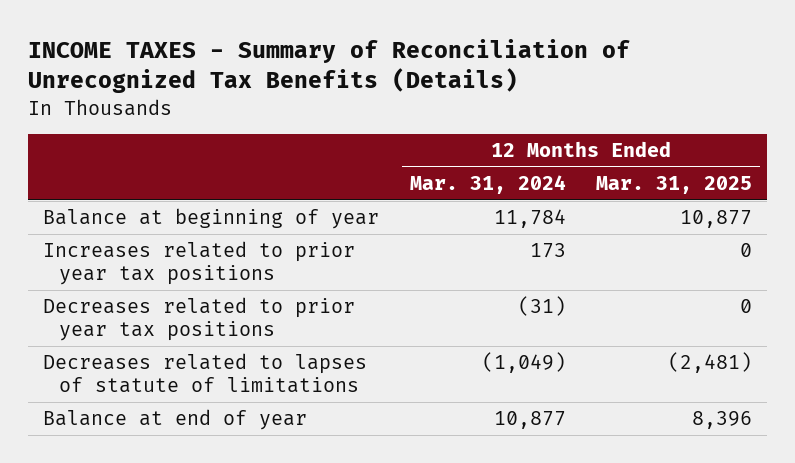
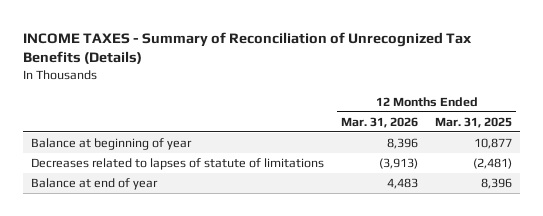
- | 12 Months Ended Mar. 31, 2024 | 12 Months Ended Mar. 31, 2025
+ | 12 Months Ended Mar. 31, 2026 | 12 Months Ended Mar. 31, 2025
- Increases related to prior year tax positions | 173 | 0
- Decreases related to prior year tax positions | (31) | 0

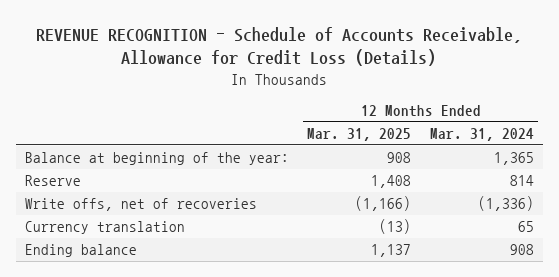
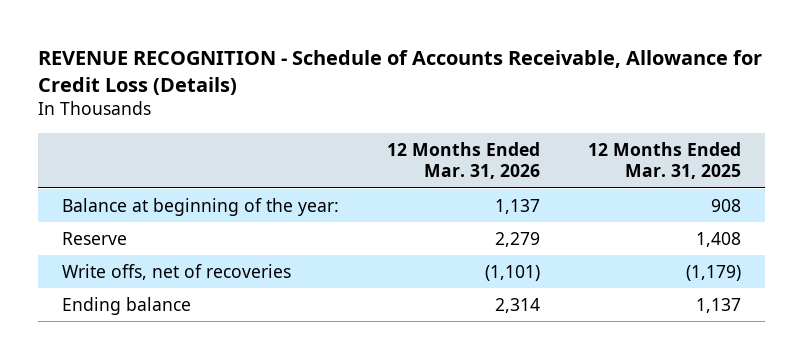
- | 12 Months Ended Mar. 31, 2025 | 12 Months Ended Mar. 31, 2024
+ | 12 Months Ended Mar. 31, 2026 | 12 Months Ended Mar. 31, 2025
- Write offs, net of recoveries | (1,166) | (1,336)
- Currency translation | (13) | 65
+ Write offs, net of recoveries | (1,101) | (1,179)

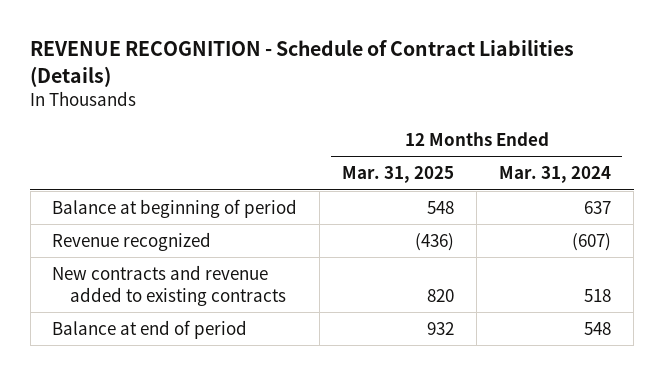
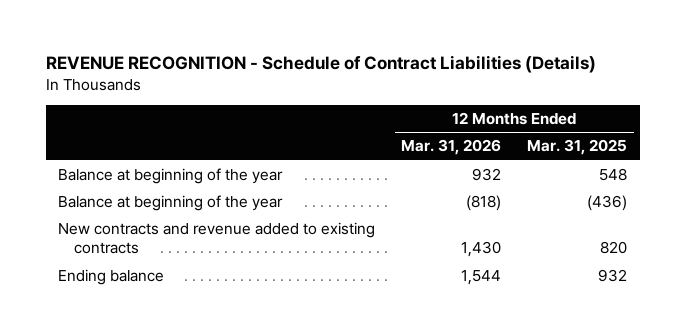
- | 12 Months Ended Mar. 31, 2025 | 12 Months Ended Mar. 31, 2024
+ | 12 Months Ended Mar. 31, 2026 | 12 Months Ended Mar. 31, 2025
- Balance at beginning of period | 548 | 637
- Revenue recognized | (436) | (607)
+ Balance at beginning of the year | 932 | 548
+ Balance at beginning of the year | (818) | (436)
- Balance at end of period | 932 | 548
+ Ending balance | 1,544 | 932

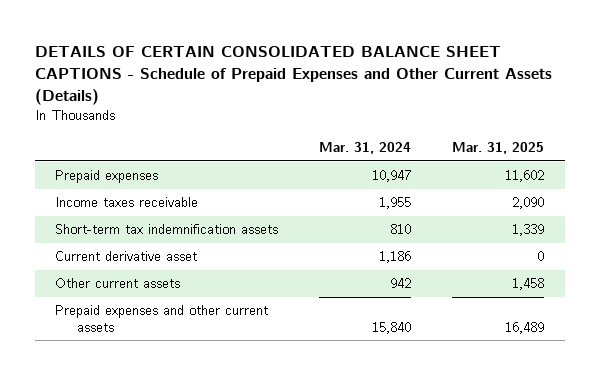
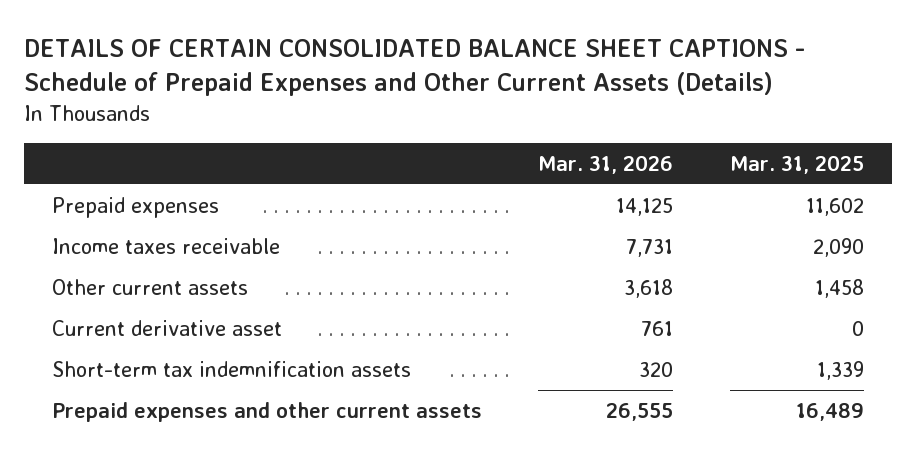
- | Mar. 31, 2024 | Mar. 31, 2025
+ | Mar. 31, 2026 | Mar. 31, 2025
moved down: Current derivative asset | 761 | 0
moved down: Short-term tax indemnification assets | 320 | 1,339

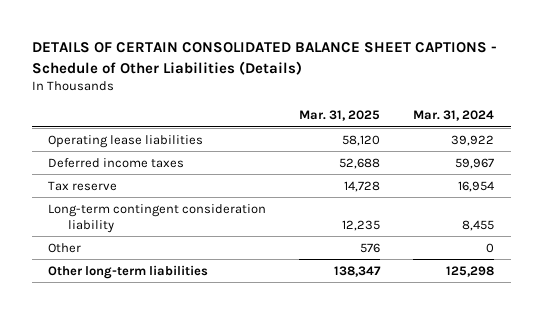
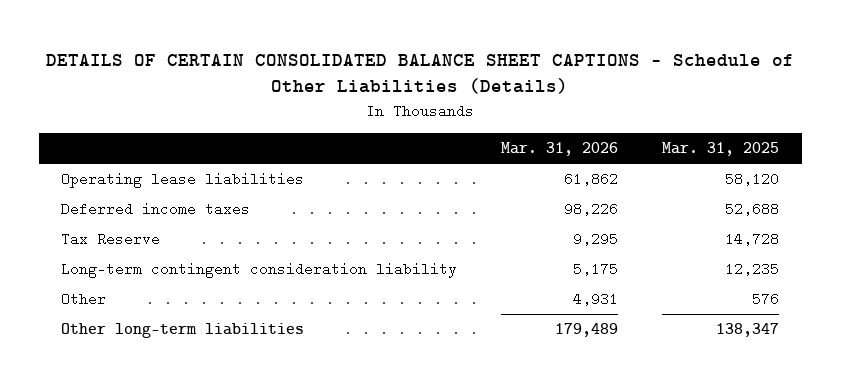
- | Mar. 31, 2025 | Mar. 31, 2024
+ | Mar. 31, 2026 | Mar. 31, 2025
- Tax reserve | 14,728 | 16,954
+ Tax Reserve | 9,295 | 14,728

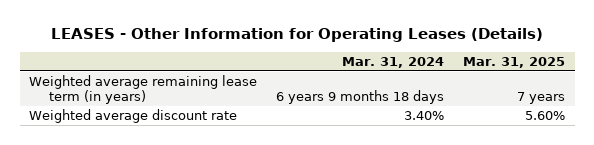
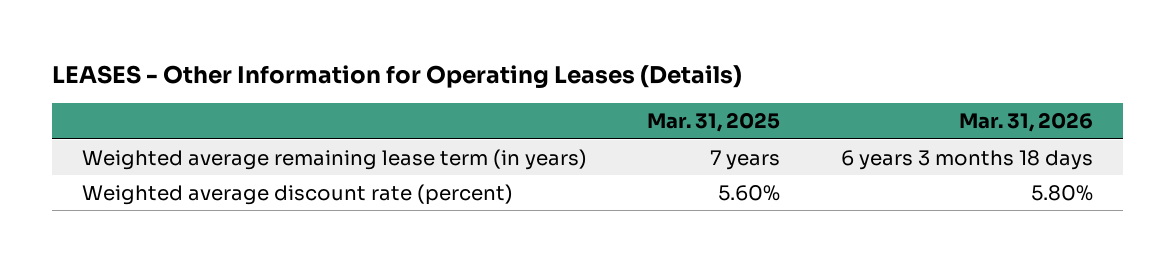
- | Mar. 31, 2024 | Mar. 31, 2025
+ | Mar. 31, 2025 | Mar. 31, 2026
- Weighted average discount rate | 3.40% | 5.60%
+ Weighted average discount rate (percent) | 5.60% | 5.80%

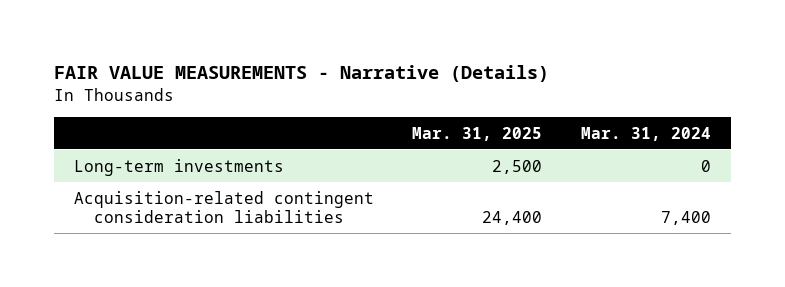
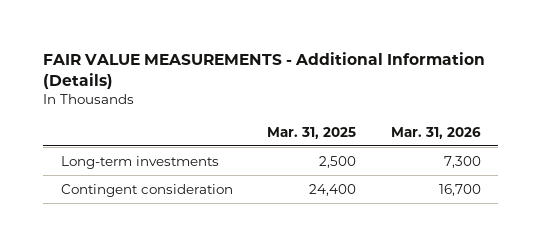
- FAIR VALUE MEASUREMENTS - Narrative (Details)
+ FAIR VALUE MEASUREMENTS - Additional Information (Details)
- | Mar. 31, 2025 | Mar. 31, 2024
+ | Mar. 31, 2025 | Mar. 31, 2026
- Acquisition-related contingent consideration liabilities | 24,400 | 7,400
+ Contingent consideration | 24,400 | 16,700

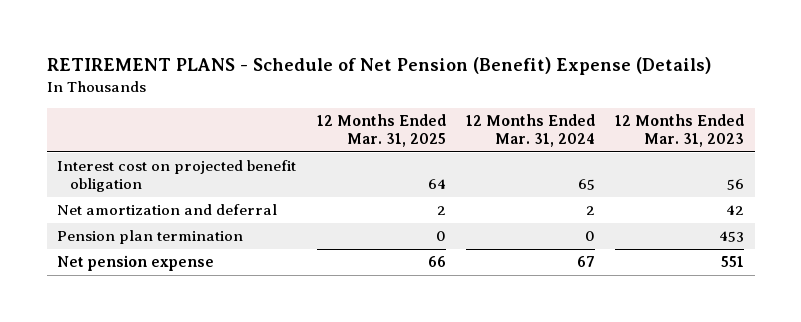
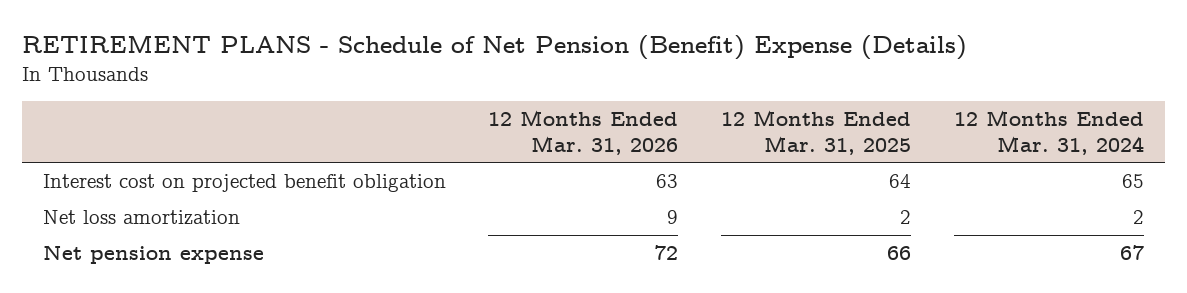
- | 12 Months Ended Mar. 31, 2025 | 12 Months Ended Mar. 31, 2024 | 12 Months Ended Mar. 31, 2023
+ | 12 Months Ended Mar. 31, 2026 | 12 Months Ended Mar. 31, 2025 | 12 Months Ended Mar. 31, 2024
- Net amortization and deferral | 2 | 2 | 42
- Pension plan termination | 0 | 0 | 453
+ Net loss amortization | 9 | 2 | 2

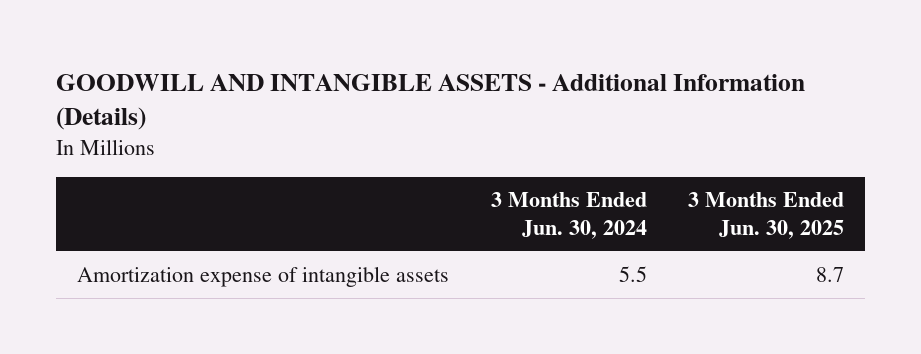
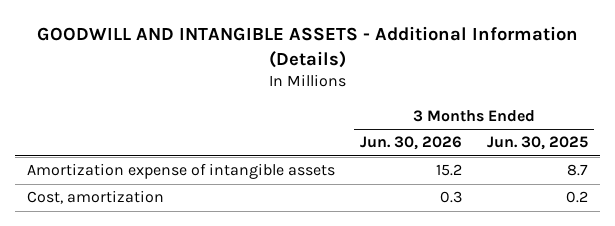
- | 3 Months Ended Jun. 30, 2024 | 3 Months Ended Jun. 30, 2025
+ | 3 Months Ended Jun. 30, 2026 | 3 Months Ended Jun. 30, 2025
+ Cost, amortization | 0.3 | 0.2

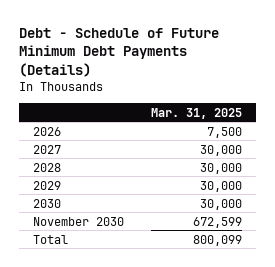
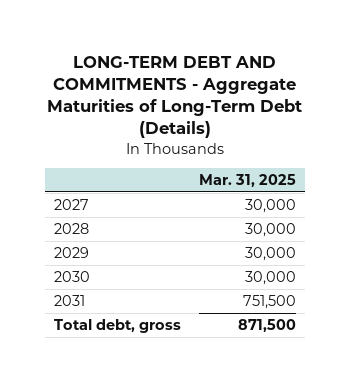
- Debt - Schedule of Future Minimum Debt Payments (Details)
+ LONG-TERM DEBT AND COMMITMENTS - Aggregate Maturities of Long-Term Debt (Details)
- 2026 | 7,500
- November 2030 | 672,599
- Total | 800,099
+ 2031 | 751,500
+ Total debt, gross | 871,500

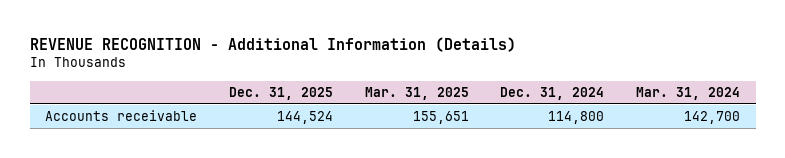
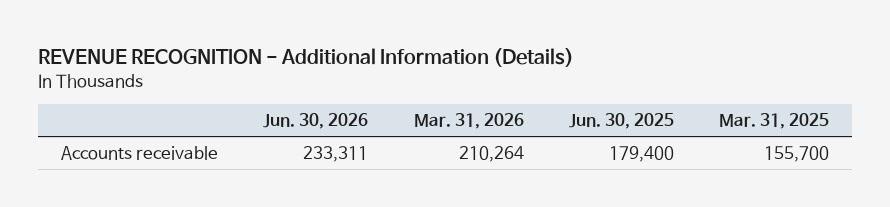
- | Dec. 31, 2025 | Mar. 31, 2025 | Dec. 31, 2024 | Mar. 31, 2024
+ | Jun. 30, 2026 | Mar. 31, 2026 | Jun. 30, 2025 | Mar. 31, 2025
- Accounts receivable | 144,524 | 155,651 | 114,800 | 142,700
+ Accounts receivable | 233,311 | 210,264 | 179,400 | 155,700

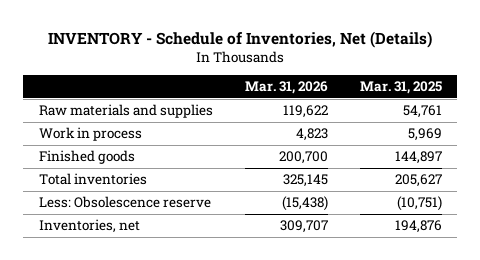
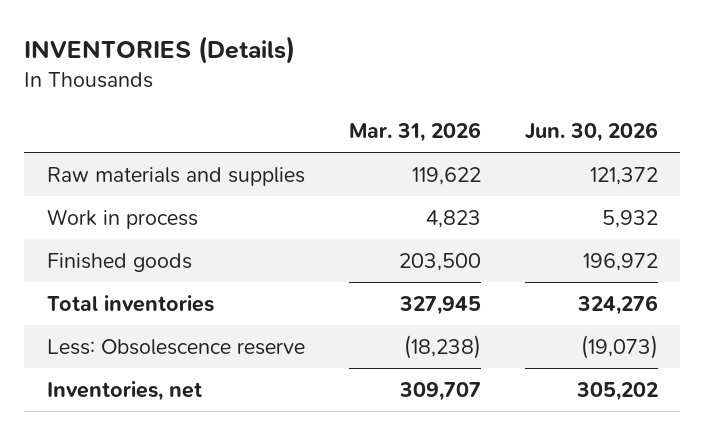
- INVENTORY - Schedule of Inventories, Net (Details)
+ INVENTORIES (Details)
- | Mar. 31, 2026 | Mar. 31, 2025
+ | Mar. 31, 2026 | Jun. 30, 2026
- Finished goods | 200,700 | 144,897
- Total inventories | 325,145 | 205,627
- Less: Obsolescence reserve | (15,438) | (10,751)
+ Finished goods | 203,500 | 196,972
+ Total inventories | 327,945 | 324,276
+ Less: Obsolescence reserve | (18,238) | (19,073)

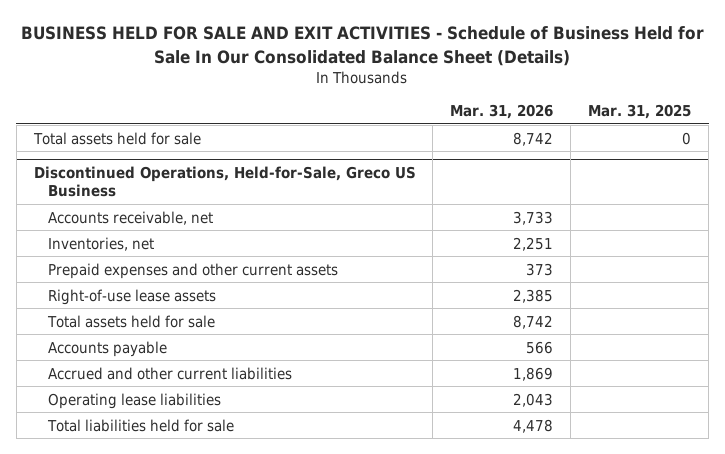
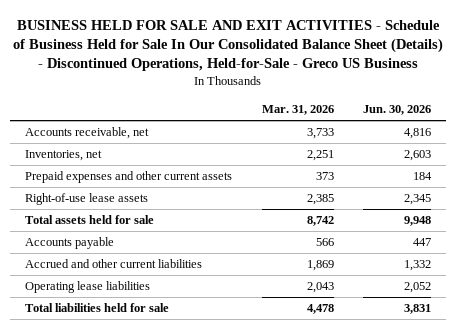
- BUSINESS HELD FOR SALE AND EXIT ACTIVITIES - Schedule of Business Held for Sale In Our Consolidated Balance Sheet (Details)
+ BUSINESS HELD FOR SALE AND EXIT ACTIVITIES - Schedule of Business Held for Sale In Our Consolidated Balance Sheet (Details) - Discontinued Operations, Held-for-Sale - Greco US Business
- | Mar. 31, 2026 | Mar. 31, 2025
+ | Mar. 31, 2026 | Jun. 30, 2026
- Total assets held for sale | 8,742 | 0
- Discontinued Operations, Held-for-Sale, Greco US Business

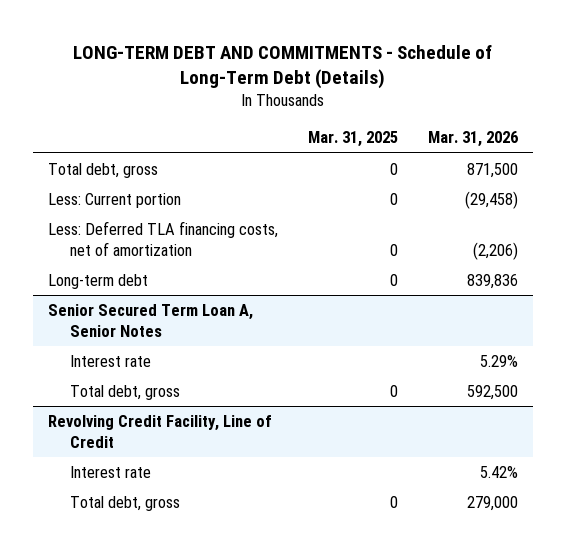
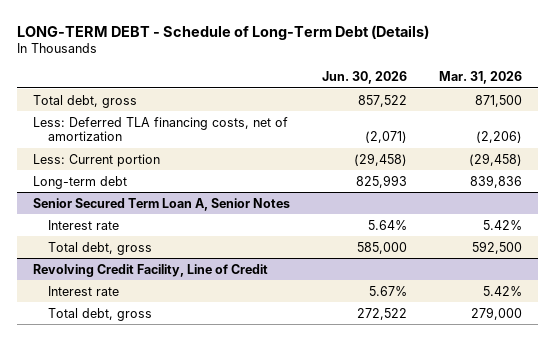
- LONG-TERM DEBT AND COMMITMENTS - Schedule of Long-Term Debt (Details)
+ LONG-TERM DEBT - Schedule of Long-Term Debt (Details)
- | Mar. 31, 2025 | Mar. 31, 2026
+ | Jun. 30, 2026 | Mar. 31, 2026
moved down: Less: Current portion | (29,458) | (29,458)
@ Senior Secured Term Loan A, Senior Notes
- Interest rate | | 5.29%
+ Interest rate | 5.64% | 5.42%

